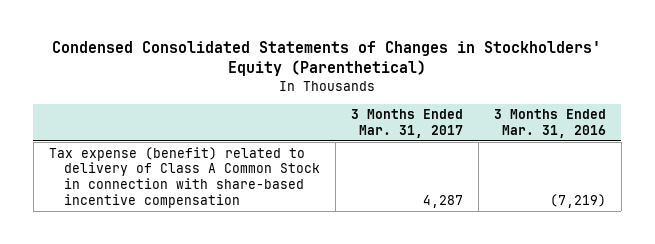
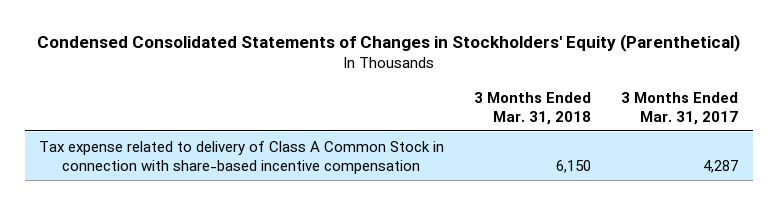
- | 3 Months Ended Mar. 31, 2017 | 3 Months Ended Mar. 31, 2016
+ | 3 Months Ended Mar. 31, 2018 | 3 Months Ended Mar. 31, 2017
- Tax expense (benefit) related to delivery of Class A Common Stock in connection with share-based incentive compensation | 4,287 | (7,219)
+ Tax expense related to delivery of Class A Common Stock in connection with share-based incentive compensation | 6,150 | 4,287

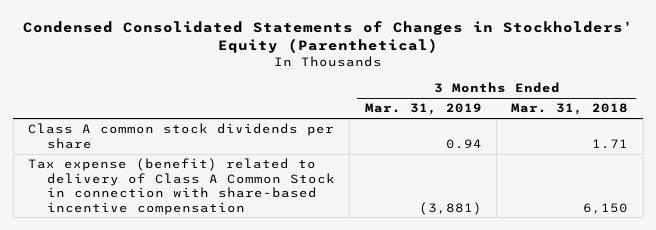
- | 3 Months Ended Mar. 31, 2018 | 3 Months Ended Mar. 31, 2017
+ | 3 Months Ended Mar. 31, 2019 | 3 Months Ended Mar. 31, 2018
- Tax expense related to delivery of Class A Common Stock in connection with share-based incentive compensation | 6,150 | 4,287
+ Class A common stock dividends per share | 0.94 | 1.71
+ Tax expense (benefit) related to delivery of Class A Common Stock in connection with share-based incentive compensation | (3,881) | 6,150

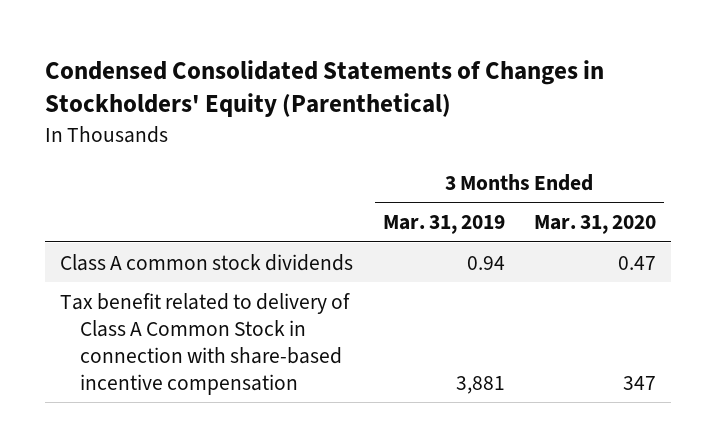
- | 3 Months Ended Mar. 31, 2019 | 3 Months Ended Mar. 31, 2018
+ | 3 Months Ended Mar. 31, 2019 | 3 Months Ended Mar. 31, 2020
- Class A common stock dividends per share | 0.94 | 1.71
- Tax expense (benefit) related to delivery of Class A Common Stock in connection with share-based incentive compensation | (3,881) | 6,150
+ Class A common stock dividends | 0.94 | 0.47
+ Tax benefit related to delivery of Class A Common Stock in connection with share-based incentive compensation | 3,881 | 347

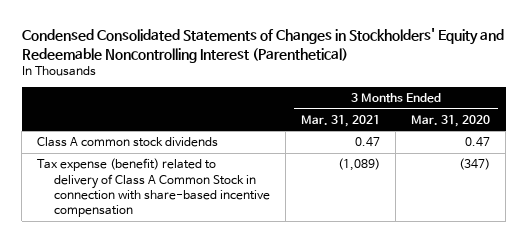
- Condensed Consolidated Statements of Changes in Stockholders' Equity (Parenthetical)
+ Condensed Consolidated Statements of Changes in Stockholders' Equity and Redeemable Noncontrolling Interest (Parenthetical)
- | 3 Months Ended Mar. 31, 2019 | 3 Months Ended Mar. 31, 2020
+ | 3 Months Ended Mar. 31, 2021 | 3 Months Ended Mar. 31, 2020
- Tax benefit related to delivery of Class A Common Stock in connection with share-based incentive compensation | 3,881 | 347
+ Tax expense (benefit) related to delivery of Class A Common Stock in connection with share-based incentive compensation | (1,089) | (347)

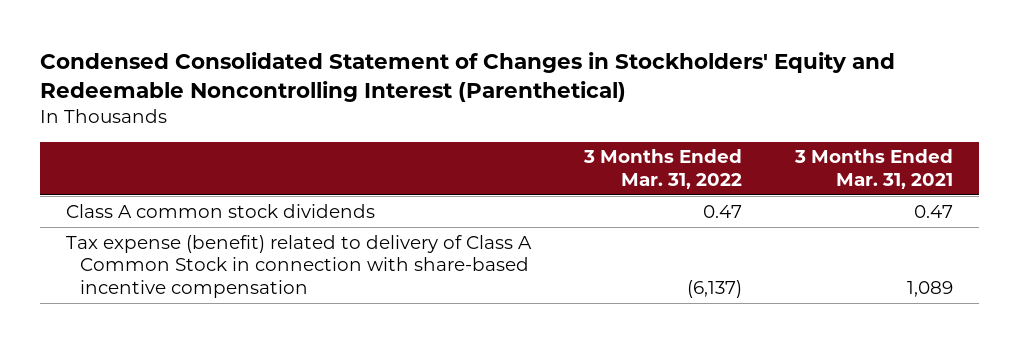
- Condensed Consolidated Statements of Changes in Stockholders' Equity and Redeemable Noncontrolling Interest (Parenthetical)
+ Condensed Consolidated Statement of Changes in Stockholders' Equity and Redeemable Noncontrolling Interest (Parenthetical)
- | 3 Months Ended Mar. 31, 2021 | 3 Months Ended Mar. 31, 2020
+ | 3 Months Ended Mar. 31, 2022 | 3 Months Ended Mar. 31, 2021
- Tax expense (benefit) related to delivery of Class A Common Stock in connection with share-based incentive compensation | (1,089) | (347)
+ Tax expense (benefit) related to delivery of Class A Common Stock in connection with share-based incentive compensation | (6,137) | 1,089

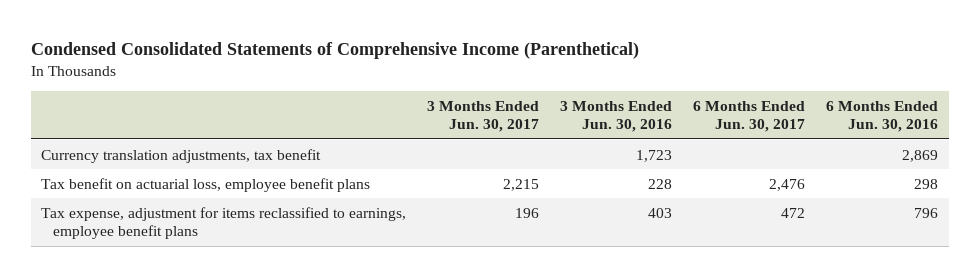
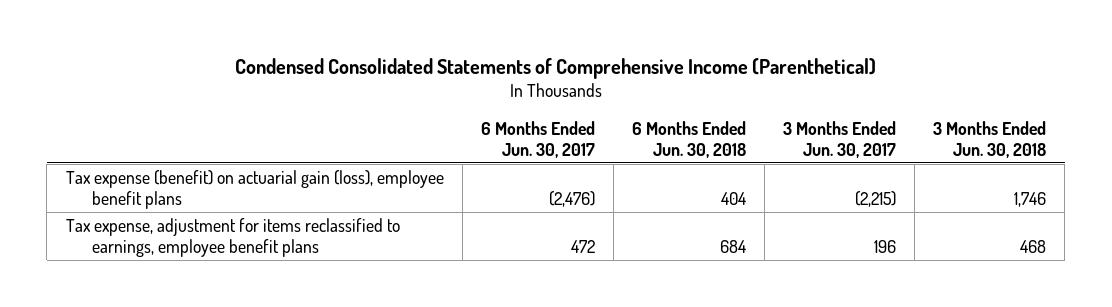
- | 3 Months Ended Jun. 30, 2017 | 3 Months Ended Jun. 30, 2016 | 6 Months Ended Jun. 30, 2017 | 6 Months Ended Jun. 30, 2016
+ | 6 Months Ended Jun. 30, 2017 | 6 Months Ended Jun. 30, 2018 | 3 Months Ended Jun. 30, 2017 | 3 Months Ended Jun. 30, 2018
- Currency translation adjustments, tax benefit | | 1,723 | | 2,869
- Tax benefit on actuarial loss, employee benefit plans | 2,215 | 228 | 2,476 | 298
+ Tax expense (benefit) on actuarial gain (loss), employee benefit plans | (2,476) | 404 | (2,215) | 1,746

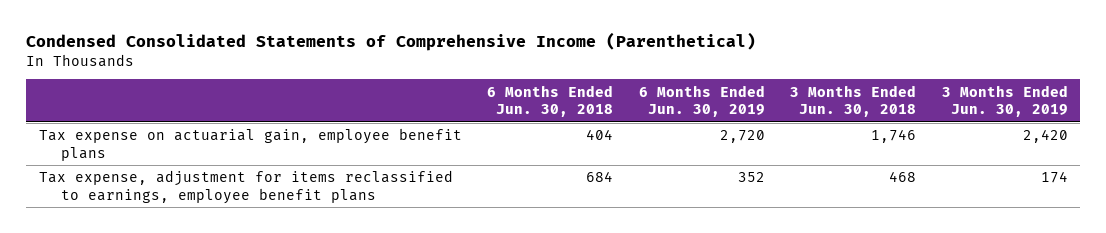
- | 6 Months Ended Jun. 30, 2017 | 6 Months Ended Jun. 30, 2018 | 3 Months Ended Jun. 30, 2017 | 3 Months Ended Jun. 30, 2018
+ | 6 Months Ended Jun. 30, 2018 | 6 Months Ended Jun. 30, 2019 | 3 Months Ended Jun. 30, 2018 | 3 Months Ended Jun. 30, 2019
- Tax expense (benefit) on actuarial gain (loss), employee benefit plans | (2,476) | 404 | (2,215) | 1,746
+ Tax expense on actuarial gain, employee benefit plans | 404 | 2,720 | 1,746 | 2,420

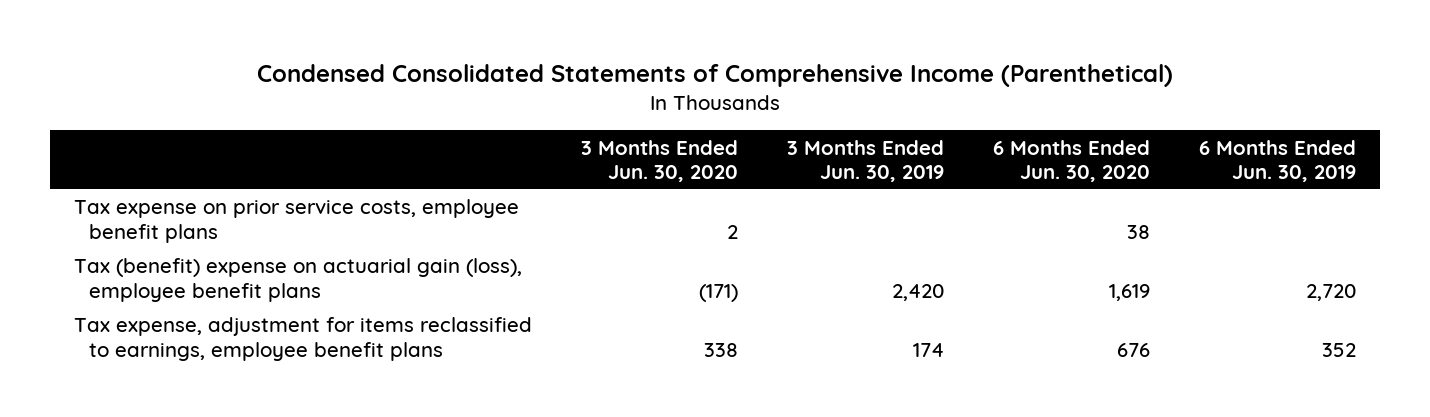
- | 6 Months Ended Jun. 30, 2018 | 6 Months Ended Jun. 30, 2019 | 3 Months Ended Jun. 30, 2018 | 3 Months Ended Jun. 30, 2019
+ | 3 Months Ended Jun. 30, 2020 | 3 Months Ended Jun. 30, 2019 | 6 Months Ended Jun. 30, 2020 | 6 Months Ended Jun. 30, 2019
- Tax expense on actuarial gain, employee benefit plans | 404 | 2,720 | 1,746 | 2,420
+ Tax expense on prior service costs, employee benefit plans | 2 | | 38 |
+ Tax (benefit) expense on actuarial gain (loss), employee benefit plans | (171) | 2,420 | 1,619 | 2,720

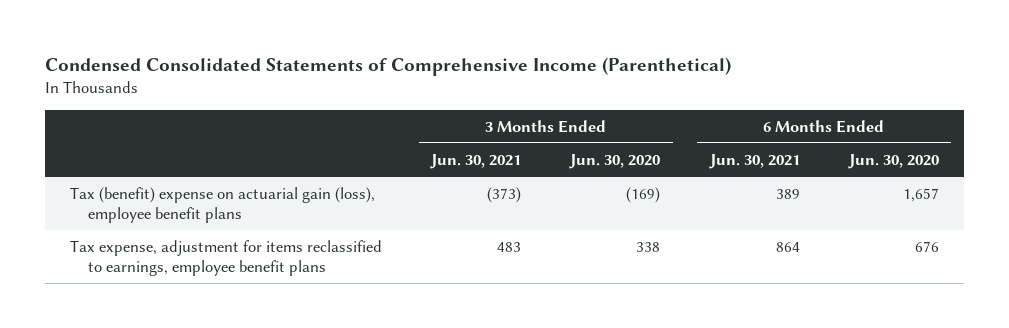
- | 3 Months Ended Jun. 30, 2020 | 3 Months Ended Jun. 30, 2019 | 6 Months Ended Jun. 30, 2020 | 6 Months Ended Jun. 30, 2019
+ | 3 Months Ended Jun. 30, 2021 | 3 Months Ended Jun. 30, 2020 | 6 Months Ended Jun. 30, 2021 | 6 Months Ended Jun. 30, 2020
- Tax expense on prior service costs, employee benefit plans | 2 | | 38 |
- Tax (benefit) expense on actuarial gain (loss), employee benefit plans | (171) | 2,420 | 1,619 | 2,720
+ Tax (benefit) expense on actuarial gain (loss), employee benefit plans | (373) | (169) | 389 | 1,657

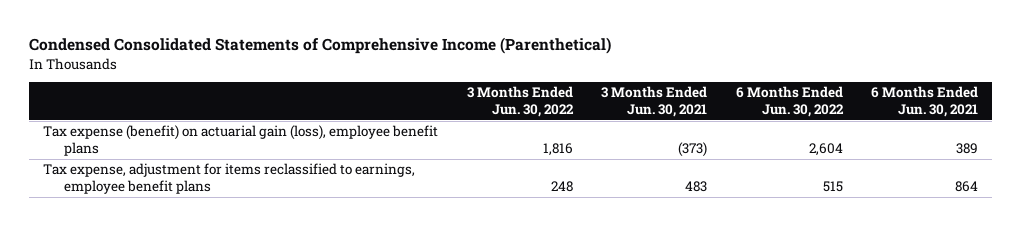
- | 3 Months Ended Jun. 30, 2021 | 3 Months Ended Jun. 30, 2020 | 6 Months Ended Jun. 30, 2021 | 6 Months Ended Jun. 30, 2020
+ | 3 Months Ended Jun. 30, 2022 | 3 Months Ended Jun. 30, 2021 | 6 Months Ended Jun. 30, 2022 | 6 Months Ended Jun. 30, 2021
- Tax (benefit) expense on actuarial gain (loss), employee benefit plans | (373) | (169) | 389 | 1,657
+ Tax expense (benefit) on actuarial gain (loss), employee benefit plans | 1,816 | (373) | 2,604 | 389

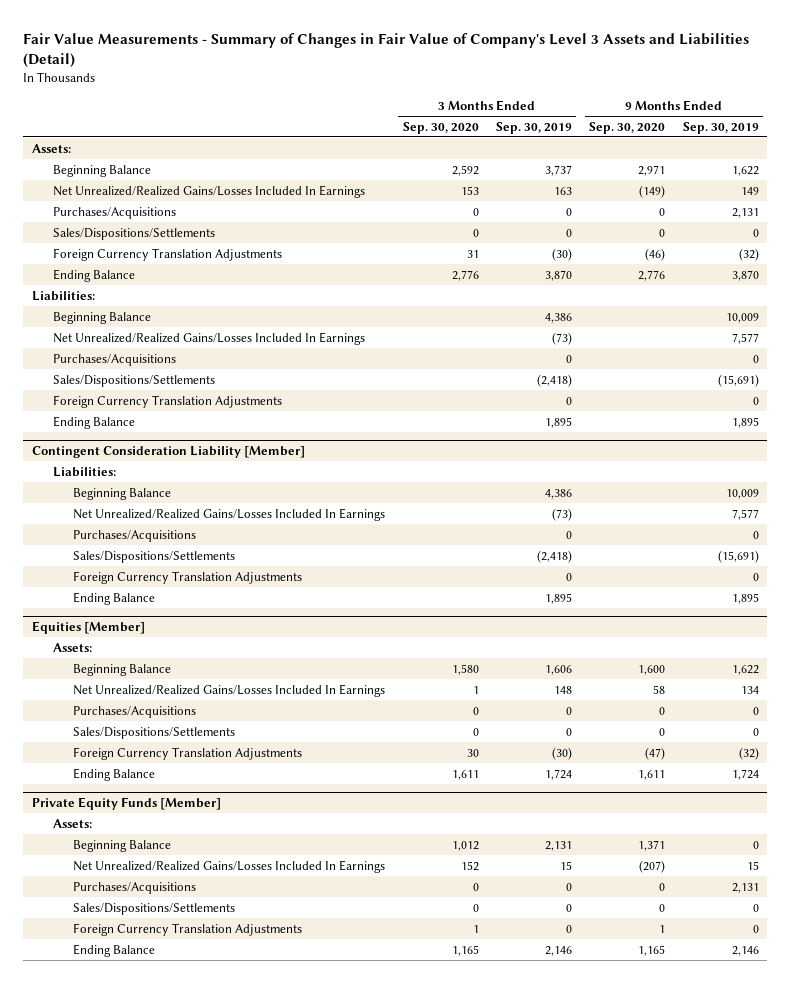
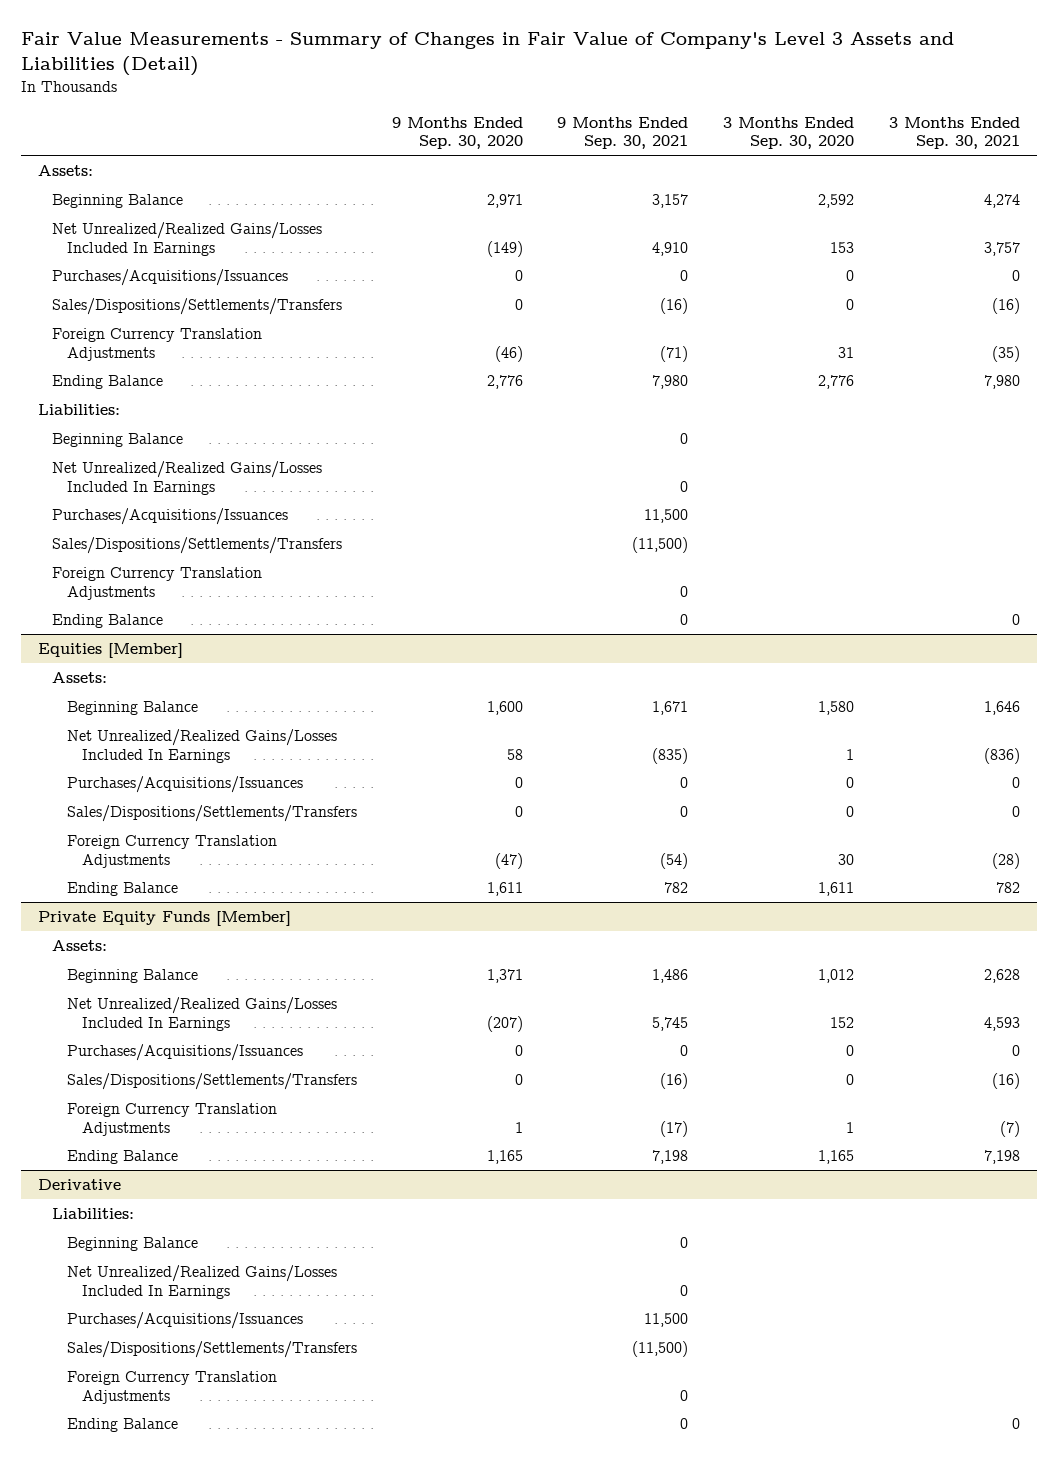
- | 3 Months Ended Sep. 30, 2020 | 3 Months Ended Sep. 30, 2019 | 9 Months Ended Sep. 30, 2020 | 9 Months Ended Sep. 30, 2019
+ | 9 Months Ended Sep. 30, 2020 | 9 Months Ended Sep. 30, 2021 | 3 Months Ended Sep. 30, 2020 | 3 Months Ended Sep. 30, 2021
- Purchases/Acquisitions | 0 | 0 | 0 | 2,131
- Sales/Dispositions/Settlements | 0 | 0 | 0 | 0
+ Purchases/Acquisitions/Issuances | 0 | 0 | 0 | 0
+ Sales/Dispositions/Settlements/Transfers | 0 | (16) | 0 | (16)
- Purchases/Acquisitions | | 0 | | 0
- Sales/Dispositions/Settlements | | (2,418) | | (15,691)
- Foreign Currency Translation Adjustments | | 0 | | 0
- Ending Balance | | 1,895 | | 1,895
- Contingent Consideration Liability [Member]
- Liabilities:
- Beginning Balance | | 4,386 | | 10,009
- Net Unrealized/Realized Gains/Losses Included In Earnings | | (73) | | 7,577
- Purchases/Acquisitions | | 0 | | 0
- Sales/Dispositions/Settlements | | (2,418) | | (15,691)
+ Purchases/Acquisitions/Issuances | | 11,500 | |
+ Sales/Dispositions/Settlements/Transfers | | (11,500) | |
@ Equities [Member]
- Purchases/Acquisitions | 0 | 0 | 0 | 0
- Sales/Dispositions/Settlements | 0 | 0 | 0 | 0
+ Purchases/Acquisitions/Issuances | 0 | 0 | 0 | 0
+ Sales/Dispositions/Settlements/Transfers | 0 | 0 | 0 | 0
@ Private Equity Funds [Member]
- Purchases/Acquisitions | 0 | 0 | 0 | 2,131
- Sales/Dispositions/Settlements | 0 | 0 | 0 | 0
+ Purchases/Acquisitions/Issuances | 0 | 0 | 0 | 0
+ Sales/Dispositions/Settlements/Transfers | 0 | (16) | 0 | (16)
+ Derivative
+ Liabilities:
+ Beginning Balance | | 0 | |
+ Net Unrealized/Realized Gains/Losses Included In Earnings | | 0 | |
+ Purchases/Acquisitions/Issuances | | 11,500 | |
+ Sales/Dispositions/Settlements/Transfers | | (11,500) | |
+ Foreign Currency Translation Adjustments | | 0 | |
+ Ending Balance | | 0 | | 0

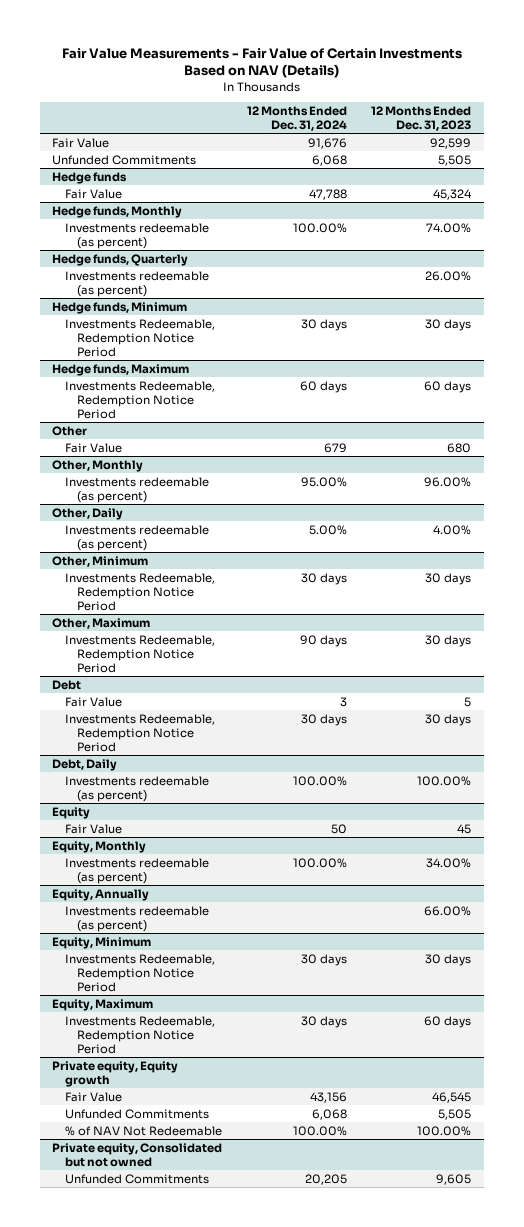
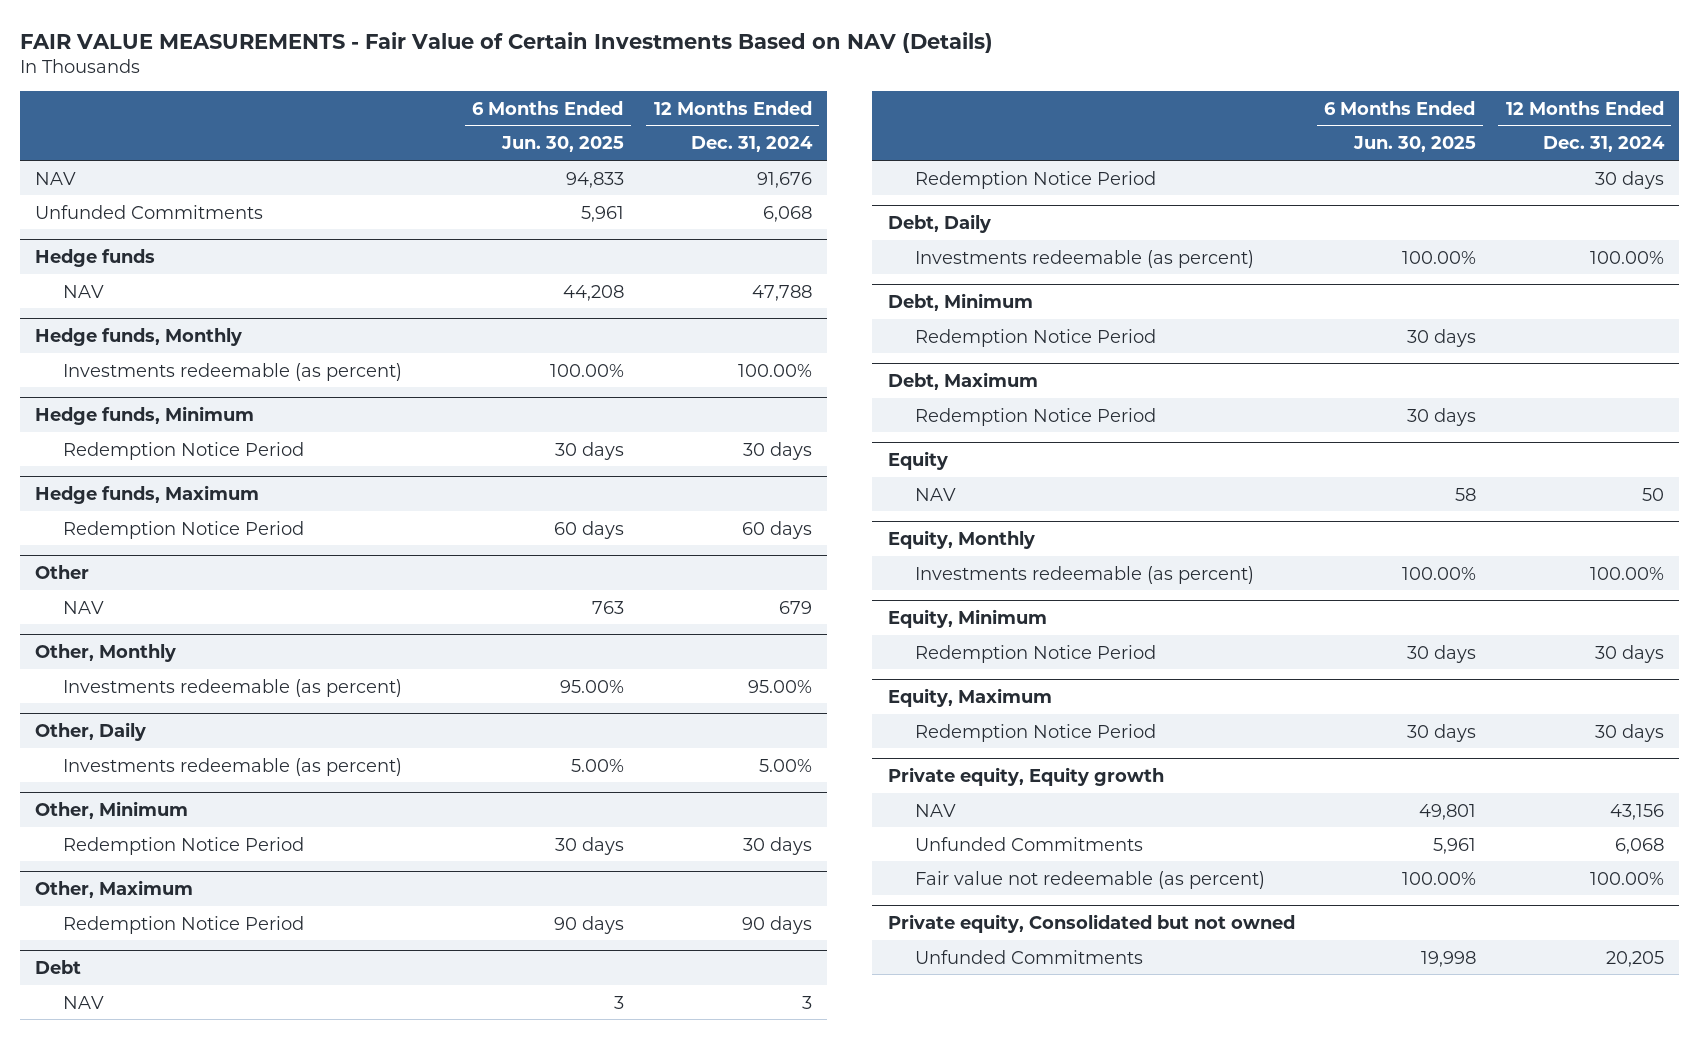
- Fair Value Measurements - Fair Value of Certain Investments Based on NAV (Details)
+ FAIR VALUE MEASUREMENTS - Fair Value of Certain Investments Based on NAV (Details)
- | 12 Months Ended Dec. 31, 2024 | 12 Months Ended Dec. 31, 2023
+ | 6 Months Ended Jun. 30, 2025 | 12 Months Ended Dec. 31, 2024
- Fair Value | 91,676 | 92,599
+ NAV | 94,833 | 91,676
@ Hedge funds
- Fair Value | 47,788 | 45,324
+ NAV | 44,208 | 47,788
- Hedge funds, Quarterly
- Investments redeemable (as percent) | | 26.00%
@ Hedge funds, Minimum
- Investments Redeemable, Redemption Notice Period | 30 days | 30 days
+ Redemption Notice Period | 30 days | 30 days
@ Hedge funds, Maximum
- Investments Redeemable, Redemption Notice Period | 60 days | 60 days
+ Redemption Notice Period | 60 days | 60 days
@ Other
- Fair Value | 679 | 680
+ NAV | 763 | 679
@ Other, Minimum
- Investments Redeemable, Redemption Notice Period | 30 days | 30 days
+ Redemption Notice Period | 30 days | 30 days
@ Other, Maximum
- Investments Redeemable, Redemption Notice Period | 90 days | 30 days
+ Redemption Notice Period | 90 days | 90 days
@ Debt
- Fair Value | 3 | 5
- Investments Redeemable, Redemption Notice Period | 30 days | 30 days
+ NAV | 3 | 3
+ Redemption Notice Period | | 30 days
+ Debt, Minimum
+ Redemption Notice Period | 30 days |
+ Debt, Maximum
+ Redemption Notice Period | 30 days |
@ Equity
- Fair Value | 50 | 45
+ NAV | 58 | 50
- Equity, Annually
- Investments redeemable (as percent) | | 66.00%
@ Equity, Minimum
- Investments Redeemable, Redemption Notice Period | 30 days | 30 days
+ Redemption Notice Period | 30 days | 30 days
@ Equity, Maximum
- Investments Redeemable, Redemption Notice Period | 30 days | 60 days
+ Redemption Notice Period | 30 days | 30 days
@ Private equity, Equity growth
- Fair Value | 43,156 | 46,545
+ NAV | 49,801 | 43,156
- % of NAV Not Redeemable | 100.00% | 100.00%
+ Fair value not redeemable (as percent) | 100.00% | 100.00%

